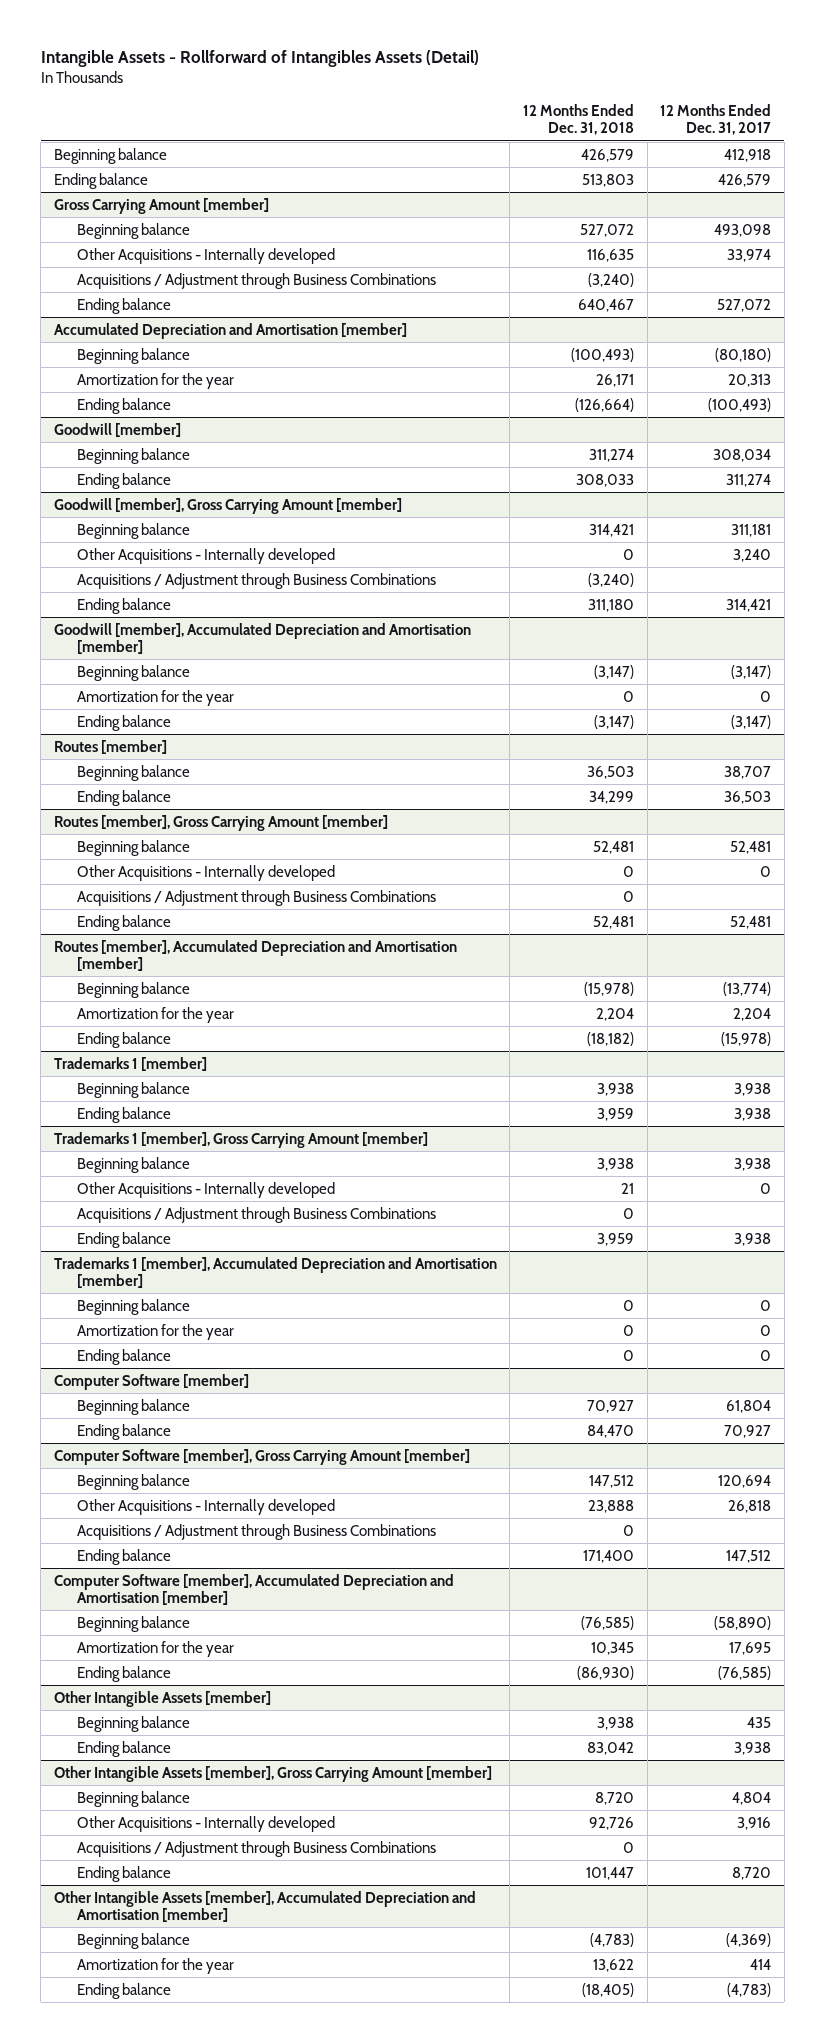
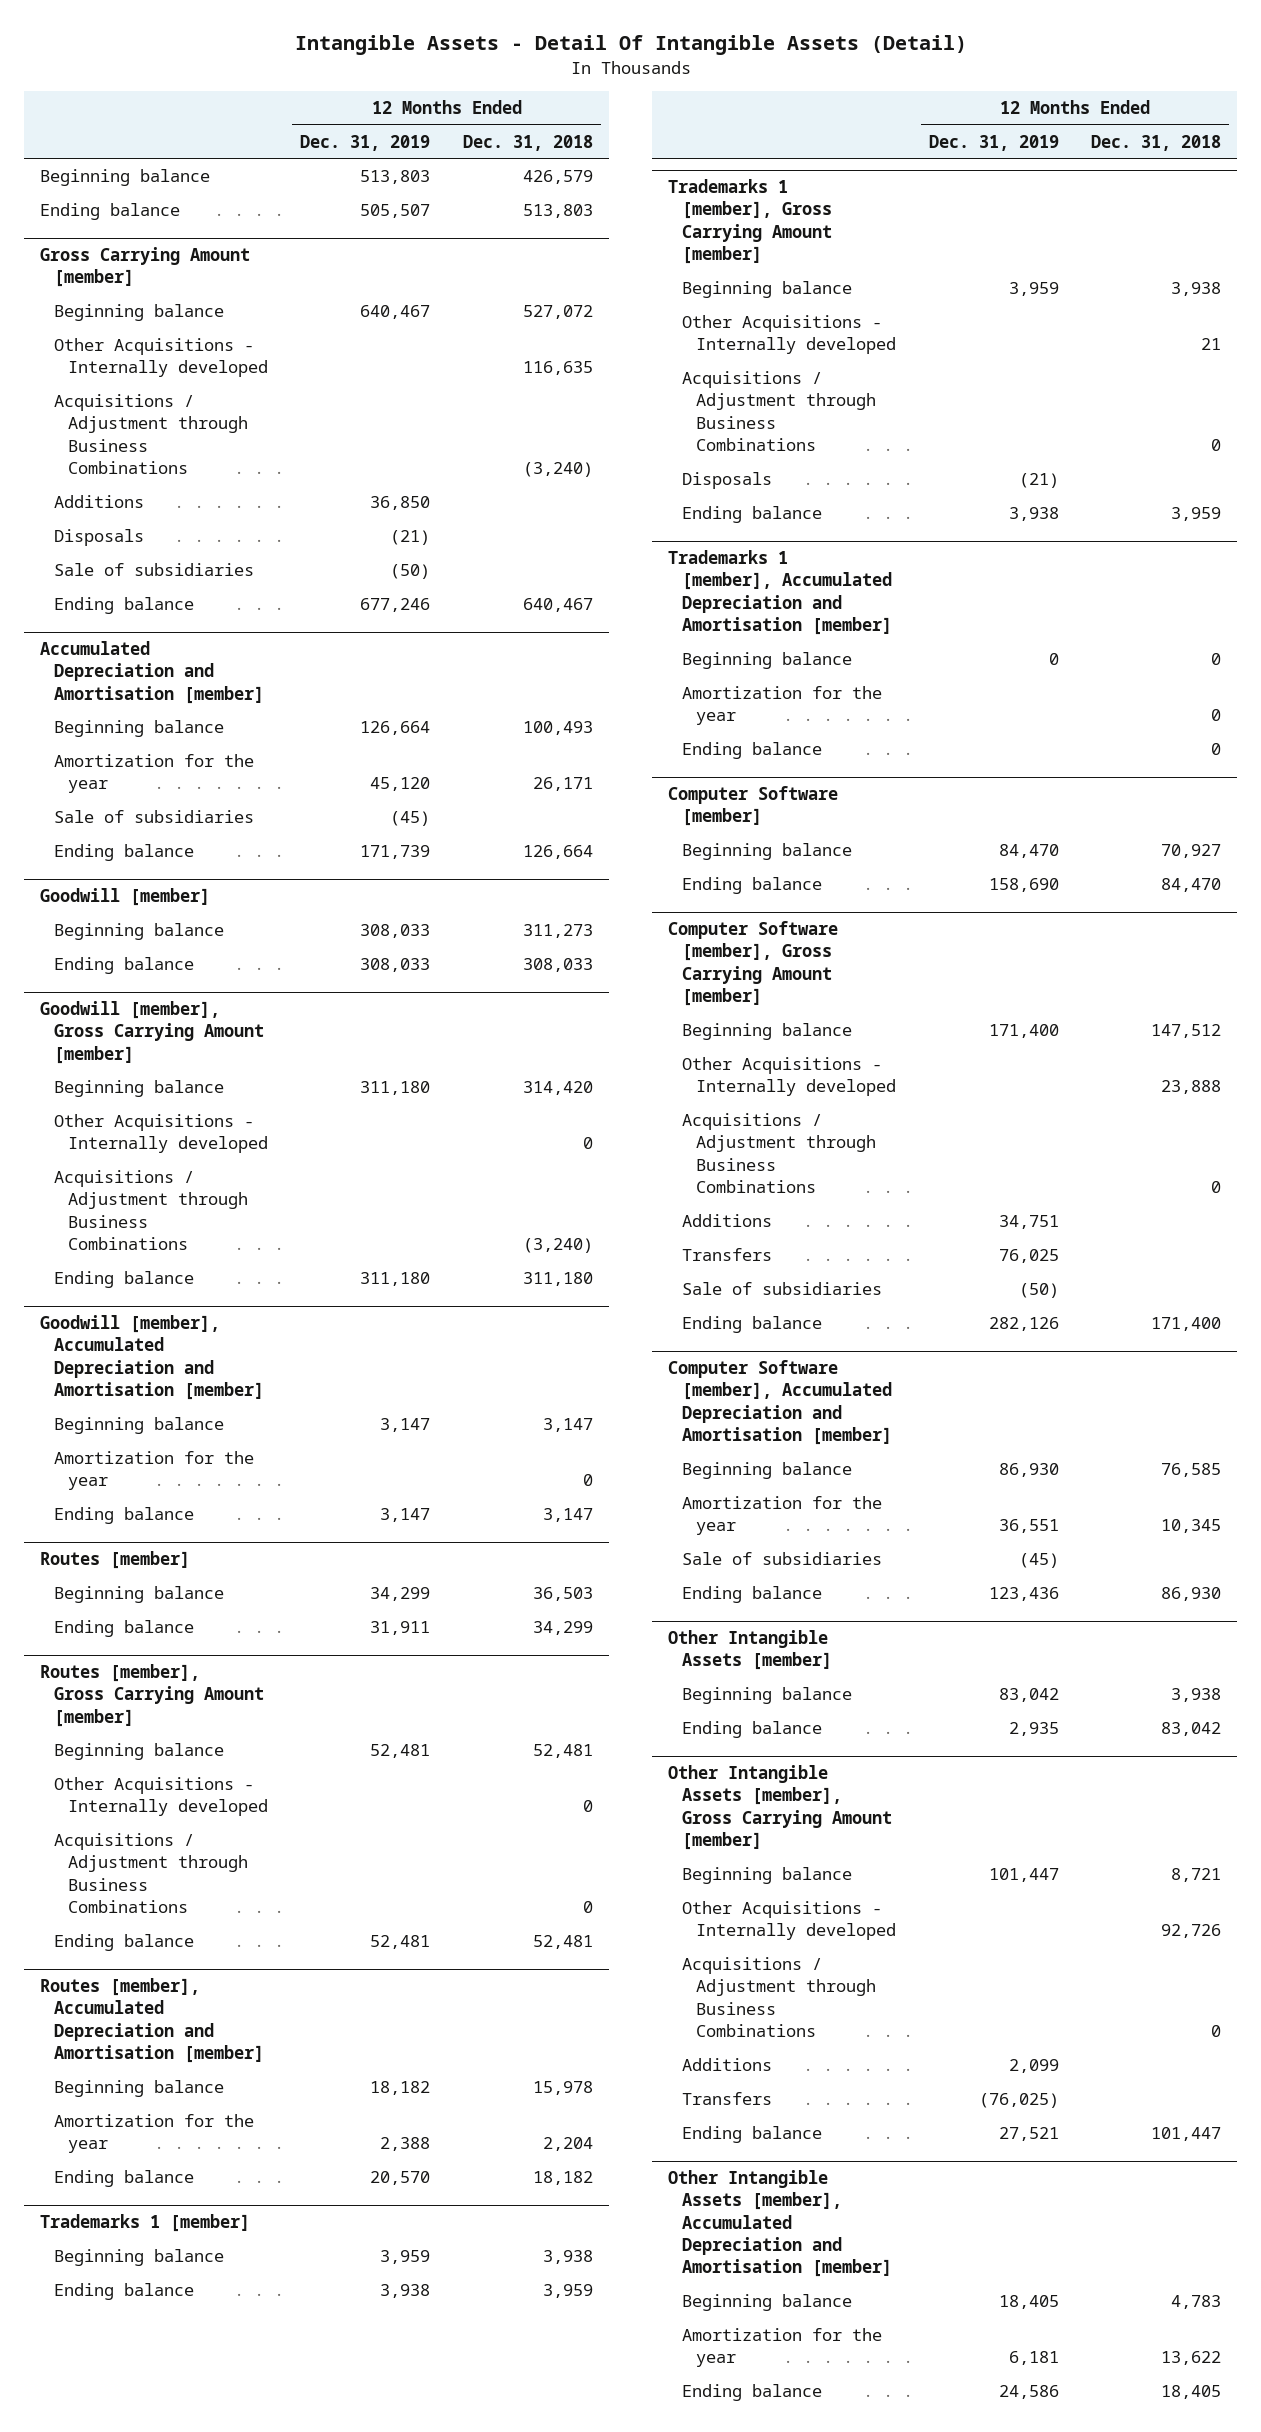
- Intangible Assets - Rollforward of Intangibles Assets (Detail)
+ Intangible Assets - Detail Of Intangible Assets (Detail)
- | 12 Months Ended Dec. 31, 2018 | 12 Months Ended Dec. 31, 2017
+ | 12 Months Ended Dec. 31, 2019 | 12 Months Ended Dec. 31, 2018
@ Gross Carrying Amount [member]
+ Additions | 36,850 |
+ Disposals | (21) |
+ Sale of subsidiaries | (50) |
@ Accumulated Depreciation and Amortisation [member]
- Beginning balance | (100,493) | (80,180)
+ Beginning balance | 126,664 | 100,493
- Ending balance | (126,664) | (100,493)
+ Sale of subsidiaries | (45) |
+ Ending balance | 171,739 | 126,664
@ Goodwill [member]
- Beginning balance | 311,274 | 308,034
+ Beginning balance | 308,033 | 311,273
@ Goodwill [member], Gross Carrying Amount [member]
- Beginning balance | 314,421 | 311,181
+ Beginning balance | 311,180 | 314,420
@ Goodwill [member], Accumulated Depreciation and Amortisation [member]
- Beginning balance | (3,147) | (3,147)
+ Beginning balance | 3,147 | 3,147
- Ending balance | (3,147) | (3,147)
+ Ending balance | 3,147 | 3,147
@ Routes [member], Accumulated Depreciation and Amortisation [member]
- Beginning balance | (15,978) | (13,774)
+ Beginning balance | 18,182 | 15,978
- Ending balance | (18,182) | (15,978)
+ Ending balance | 20,570 | 18,182
@ Trademarks 1 [member], Gross Carrying Amount [member]
+ Disposals | (21) |
@ Computer Software [member], Gross Carrying Amount [member]
+ Additions | 34,751 |
+ Transfers | 76,025 |
+ Sale of subsidiaries | (50) |
@ Computer Software [member], Accumulated Depreciation and Amortisation [member]
- Beginning balance | (76,585) | (58,890)
+ Beginning balance | 86,930 | 76,585
- Ending balance | (86,930) | (76,585)
+ Sale of subsidiaries | (45) |
+ Ending balance | 123,436 | 86,930
@ Other Intangible Assets [member], Gross Carrying Amount [member]
- Beginning balance | 8,720 | 4,804
+ Beginning balance | 101,447 | 8,721
+ Additions | 2,099 |
+ Transfers | (76,025) |
@ Other Intangible Assets [member], Accumulated Depreciation and Amortisation [member]
- Beginning balance | (4,783) | (4,369)
+ Beginning balance | 18,405 | 4,783
- Ending balance | (18,405) | (4,783)
+ Ending balance | 24,586 | 18,405

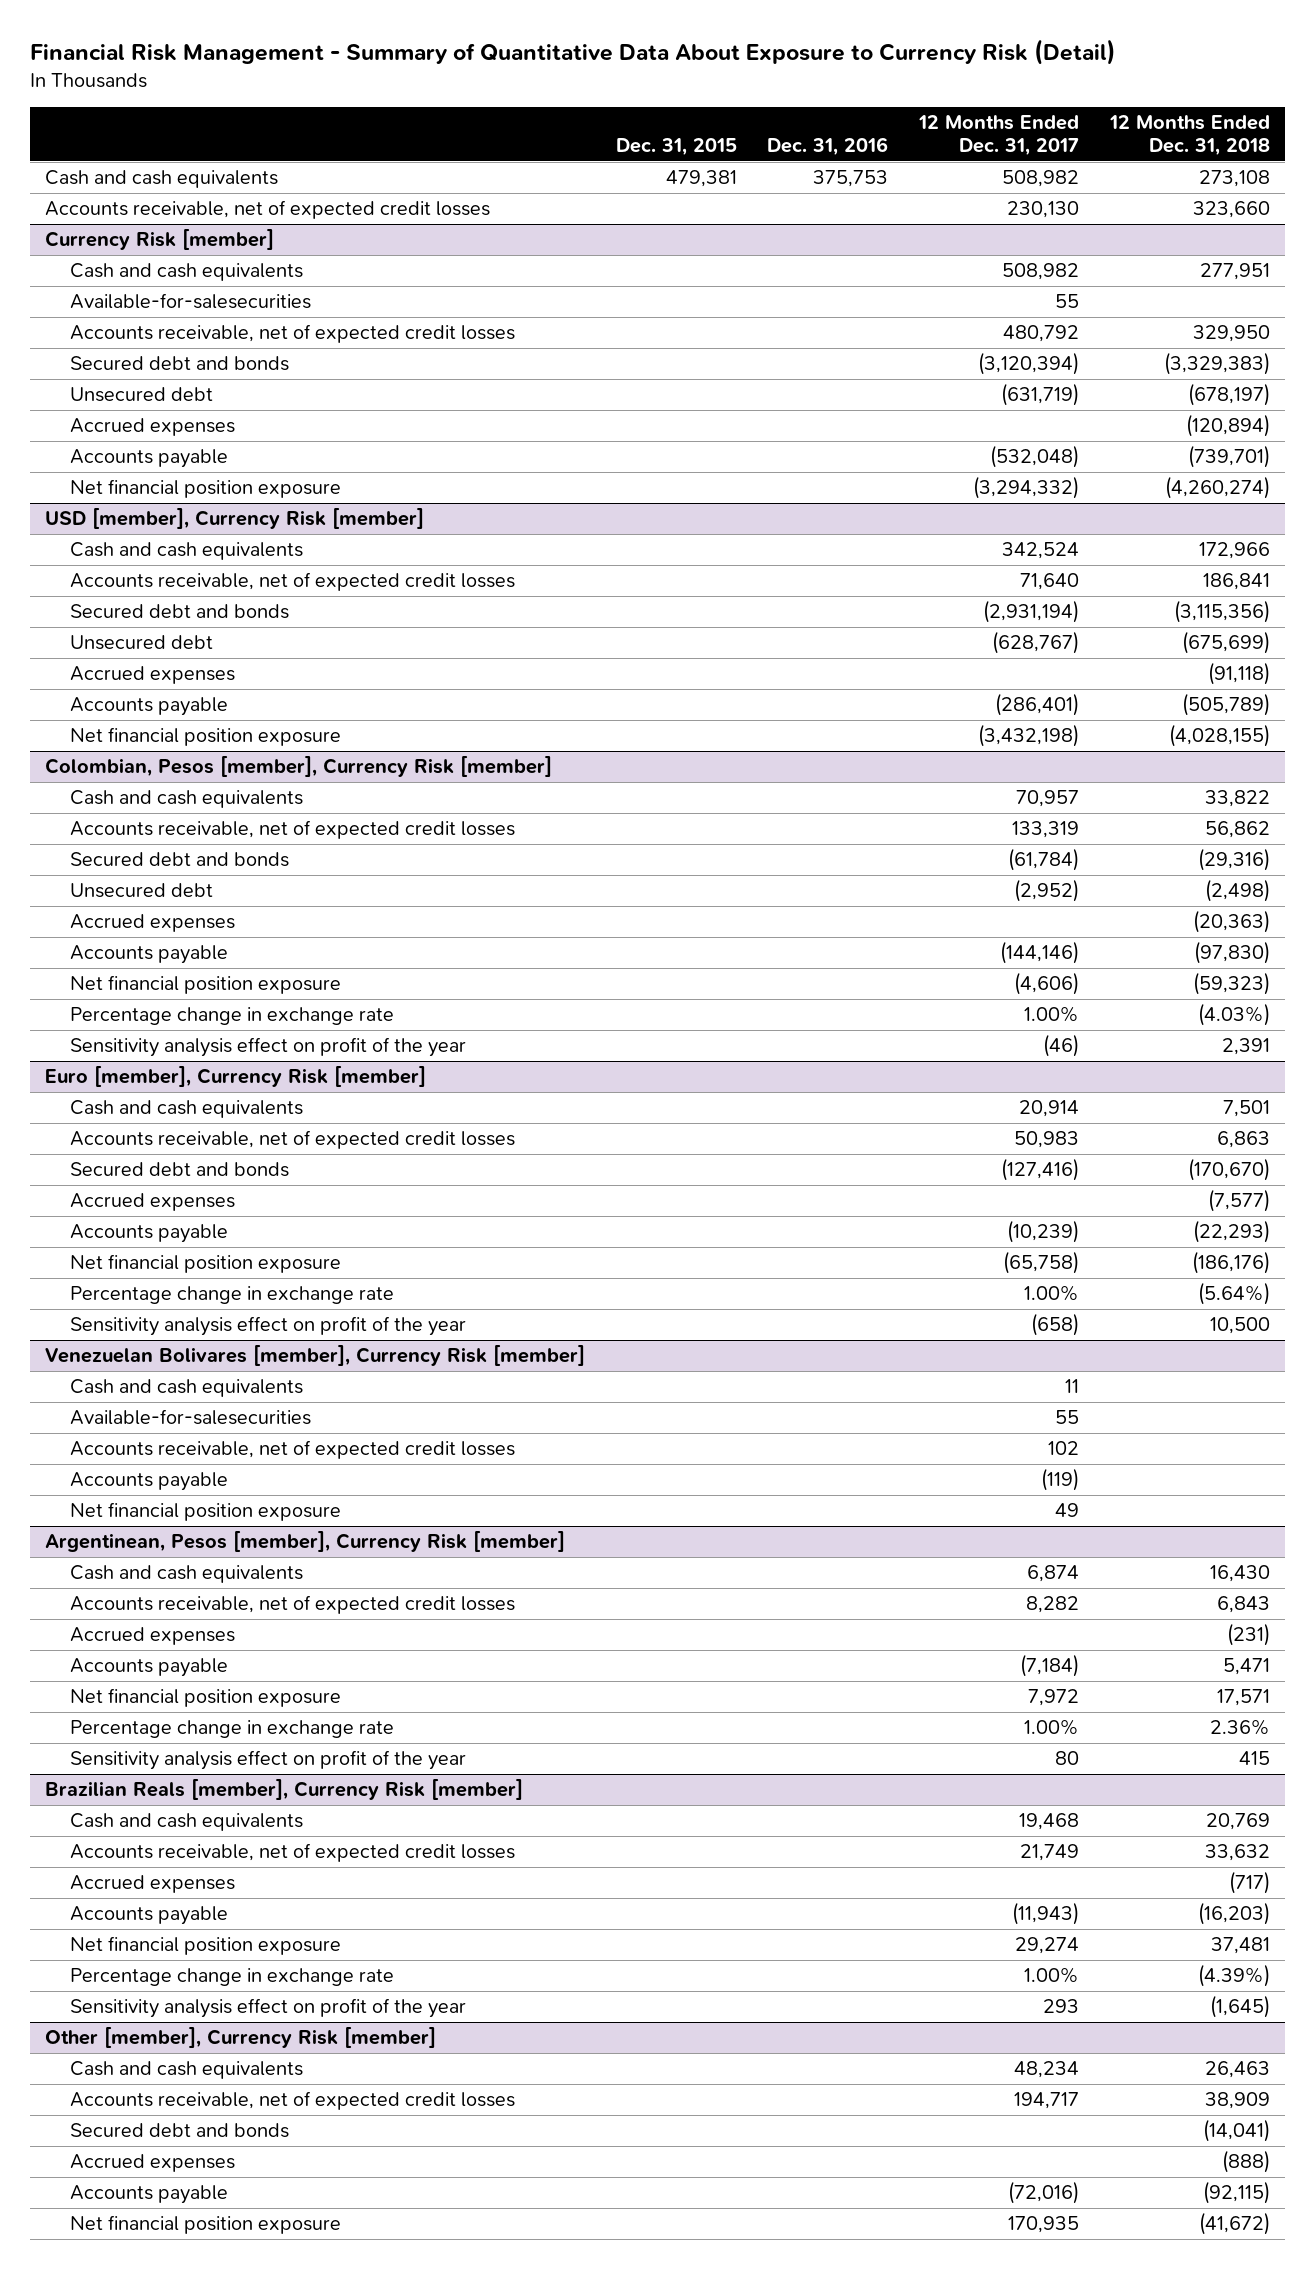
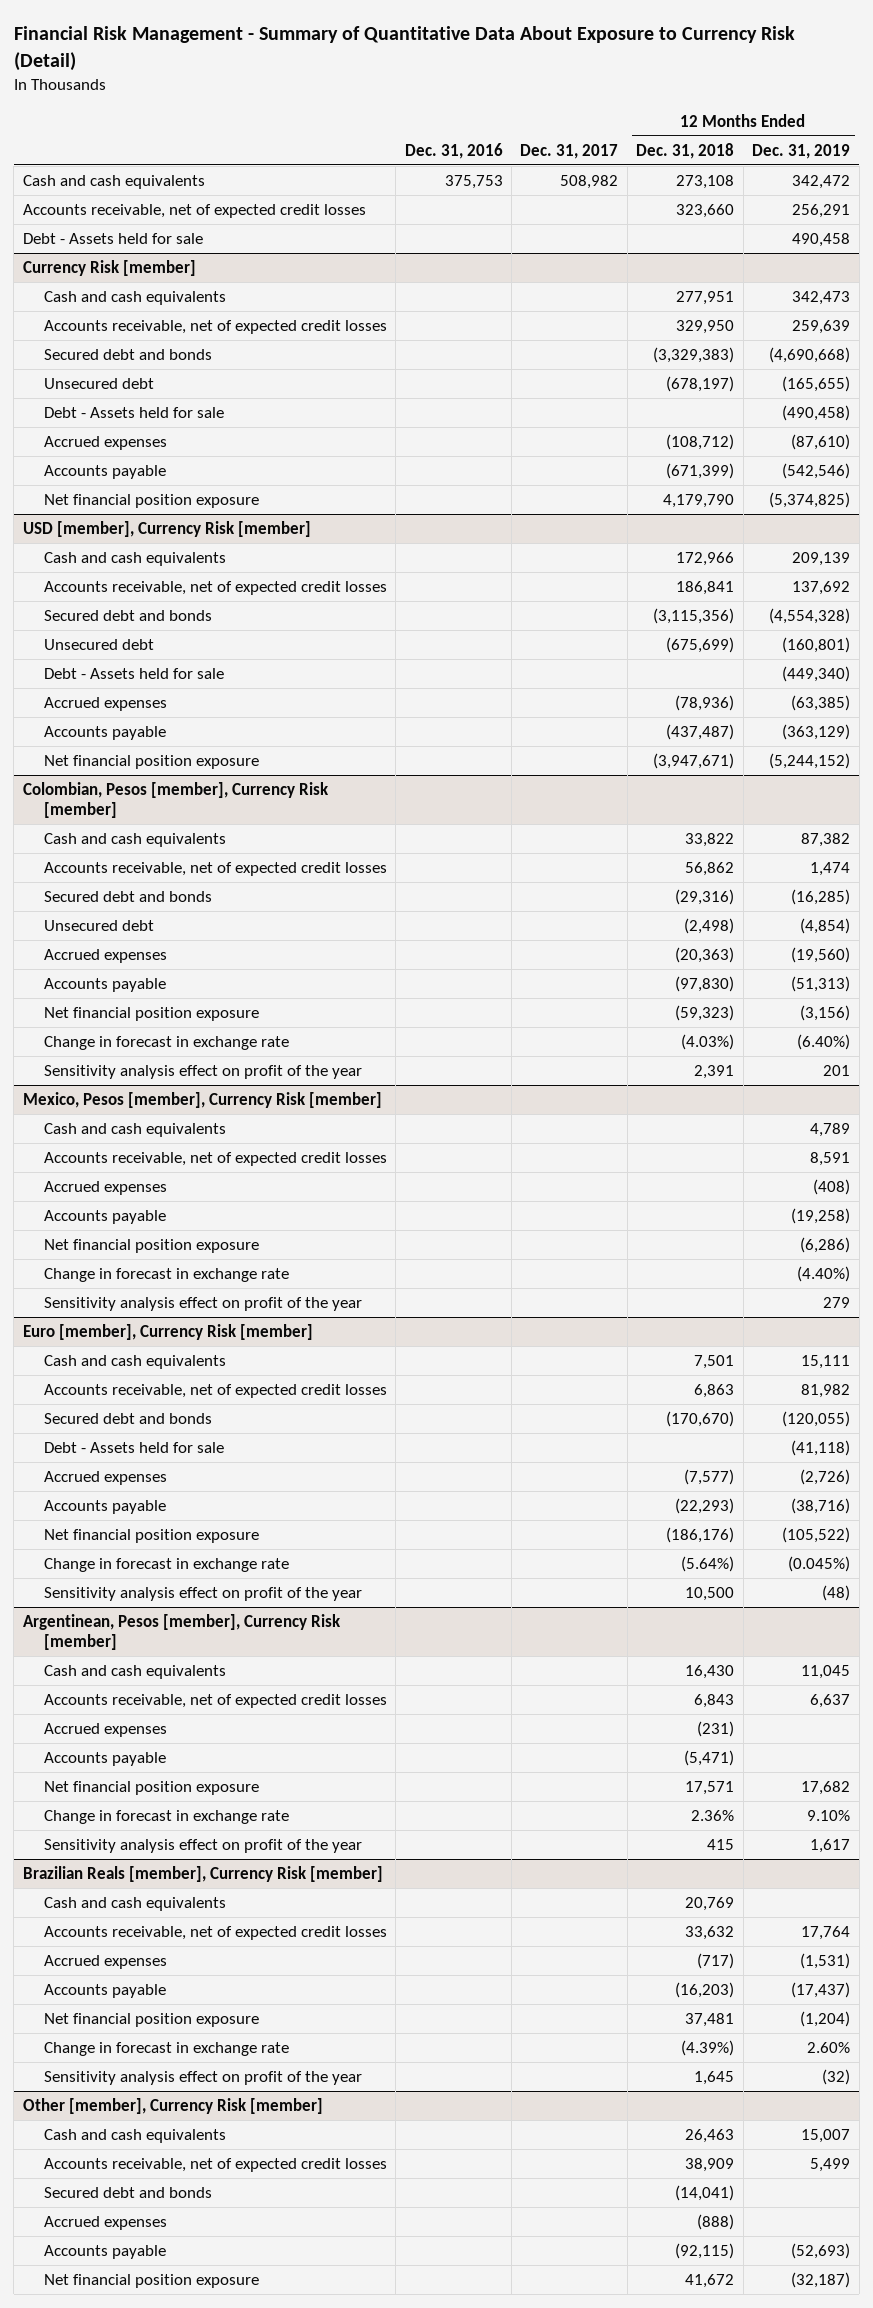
- | Dec. 31, 2015 | Dec. 31, 2016 | 12 Months Ended Dec. 31, 2017 | 12 Months Ended Dec. 31, 2018
+ | Dec. 31, 2016 | Dec. 31, 2017 | 12 Months Ended Dec. 31, 2018 | 12 Months Ended Dec. 31, 2019
+ Debt - Assets held for sale | | | | 490,458
@ Currency Risk [member]
- Available-for-salesecurities | | | 55 |
- Accrued expenses | | | | (120,894)
- Accounts payable | | | (532,048) | (739,701)
- Net financial position exposure | | | (3,294,332) | (4,260,274)
+ Debt - Assets held for sale | | | | (490,458)
+ Accrued expenses | | | (108,712) | (87,610)
+ Accounts payable | | | (671,399) | (542,546)
+ Net financial position exposure | | | 4,179,790 | (5,374,825)
@ USD [member], Currency Risk [member]
- Accrued expenses | | | | (91,118)
- Accounts payable | | | (286,401) | (505,789)
- Net financial position exposure | | | (3,432,198) | (4,028,155)
+ Debt - Assets held for sale | | | | (449,340)
+ Accrued expenses | | | (78,936) | (63,385)
+ Accounts payable | | | (437,487) | (363,129)
+ Net financial position exposure | | | (3,947,671) | (5,244,152)
@ Colombian, Pesos [member], Currency Risk [member]
- Percentage change in exchange rate | | | 1.00% | (4.03%)
+ Change in forecast in exchange rate | | | (4.03%) | (6.40%)
+ Mexico, Pesos [member], Currency Risk [member]
+ Cash and cash equivalents | | | | 4,789
+ Accounts receivable, net of expected credit losses | | | | 8,591
+ Accrued expenses | | | | (408)
+ Accounts payable | | | | (19,258)
+ Net financial position exposure | | | | (6,286)
+ Change in forecast in exchange rate | | | | (4.40%)
+ Sensitivity analysis effect on profit of the year | | | | 279
@ Euro [member], Currency Risk [member]
+ Debt - Assets held for sale | | | | (41,118)
- Percentage change in exchange rate | | | 1.00% | (5.64%)
+ Change in forecast in exchange rate | | | (5.64%) | (0.045%)
- Venezuelan Bolivares [member], Currency Risk [member]
- Cash and cash equivalents | | | 11 |
- Available-for-salesecurities | | | 55 |
- Accounts receivable, net of expected credit losses | | | 102 |
- Accounts payable | | | (119) |
- Net financial position exposure | | | 49 |
@ Argentinean, Pesos [member], Currency Risk [member]
- Accounts payable | | | (7,184) | 5,471
+ Accounts payable | | | (5,471) |
- Percentage change in exchange rate | | | 1.00% | 2.36%
+ Change in forecast in exchange rate | | | 2.36% | 9.10%
@ Brazilian Reals [member], Currency Risk [member]
- Percentage change in exchange rate | | | 1.00% | (4.39%)
- Sensitivity analysis effect on profit of the year | | | 293 | (1,645)
+ Change in forecast in exchange rate | | | (4.39%) | 2.60%
+ Sensitivity analysis effect on profit of the year | | | 1,645 | (32)
@ Other [member], Currency Risk [member]
- Net financial position exposure | | | 170,935 | (41,672)
+ Net financial position exposure | | | 41,672 | (32,187)

